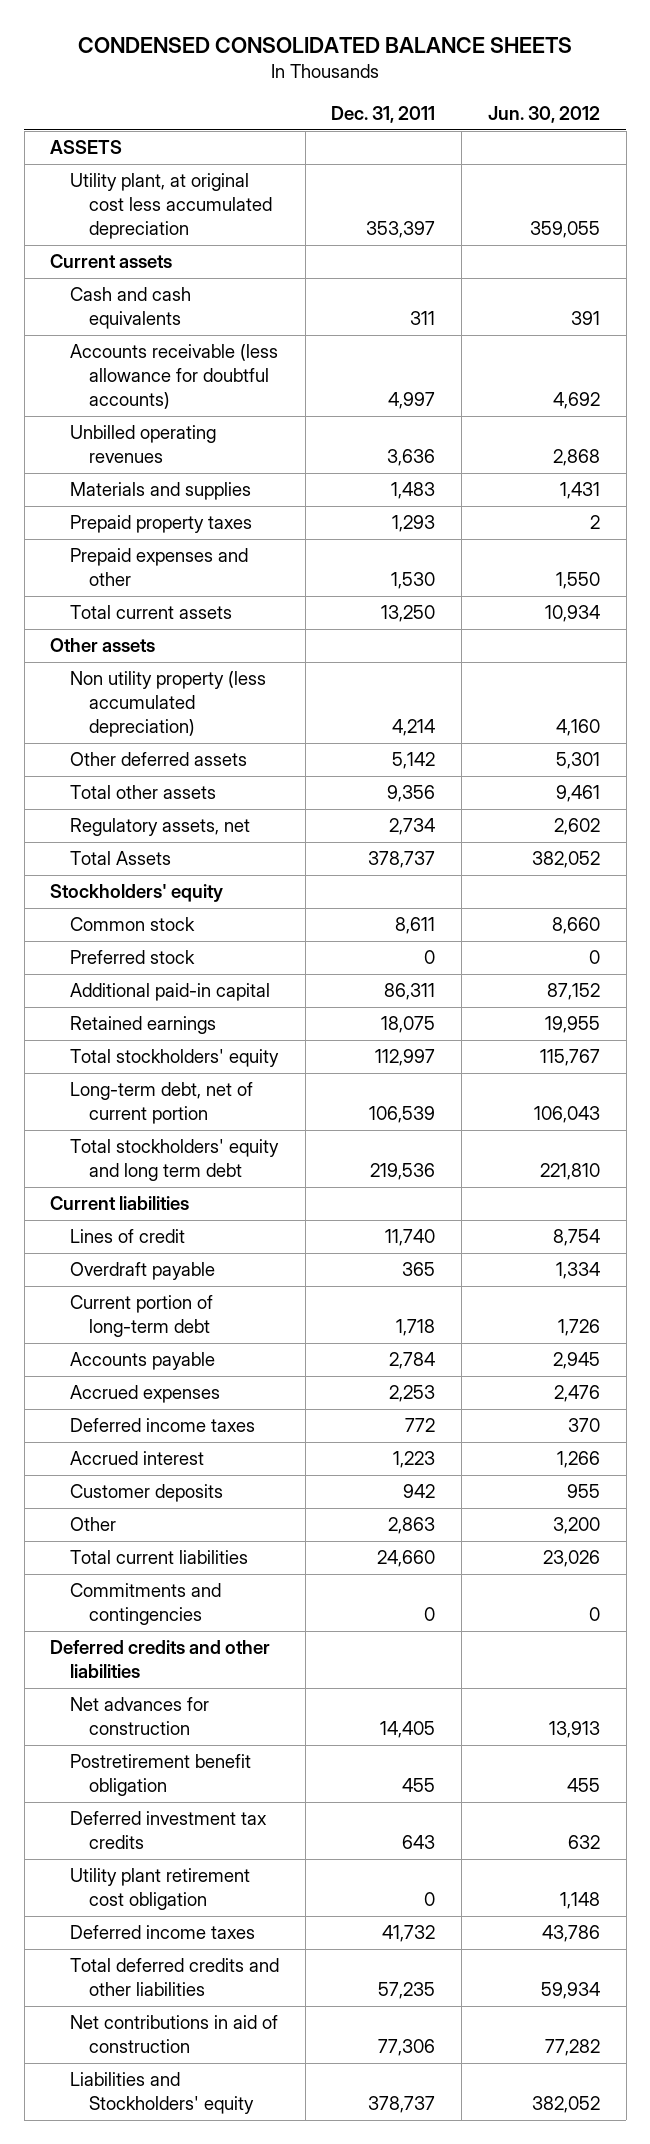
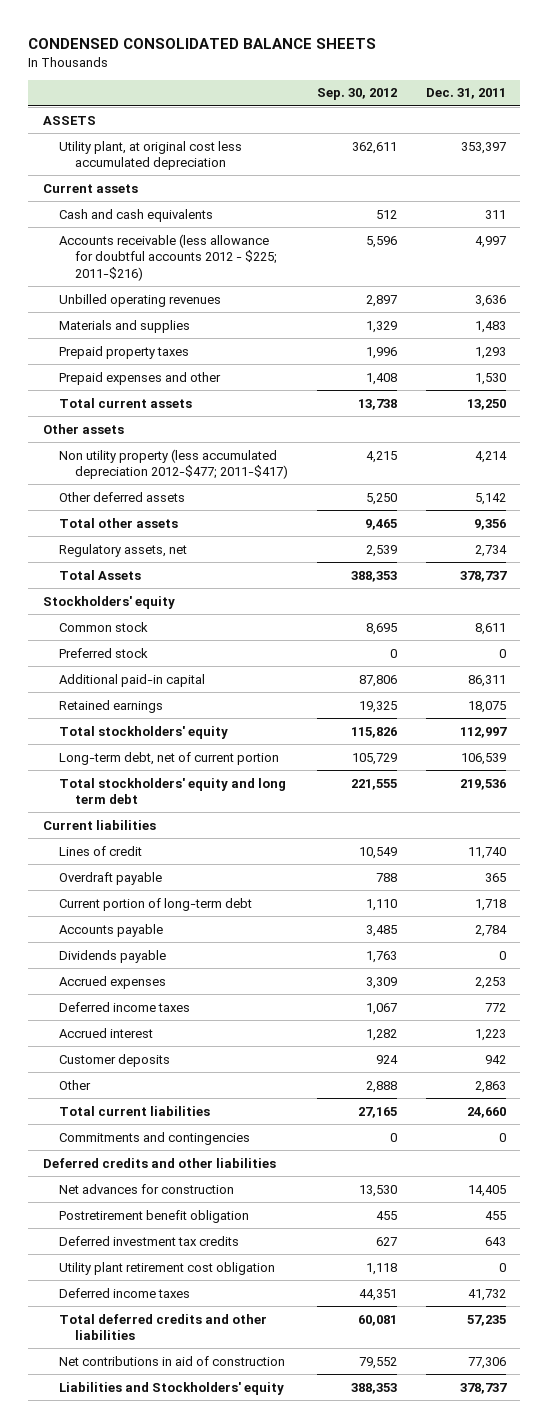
- | Dec. 31, 2011 | Jun. 30, 2012
+ | Sep. 30, 2012 | Dec. 31, 2011
- Accounts receivable (less allowance for doubtful accounts) | 4,997 | 4,692
+ Accounts receivable (less allowance for doubtful accounts 2012 - $225; 2011-$216) | 5,596 | 4,997
- Non utility property (less accumulated depreciation) | 4,214 | 4,160
+ Non utility property (less accumulated depreciation 2012-$477; 2011-$417) | 4,215 | 4,214
+ Dividends payable | 1,763 | 0

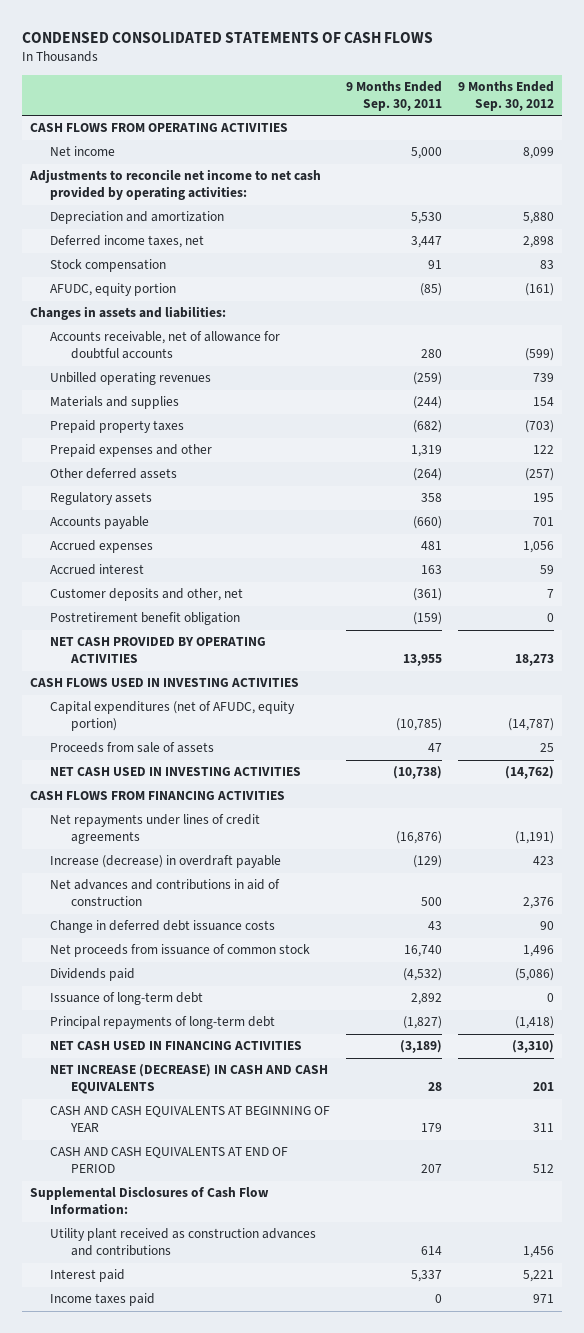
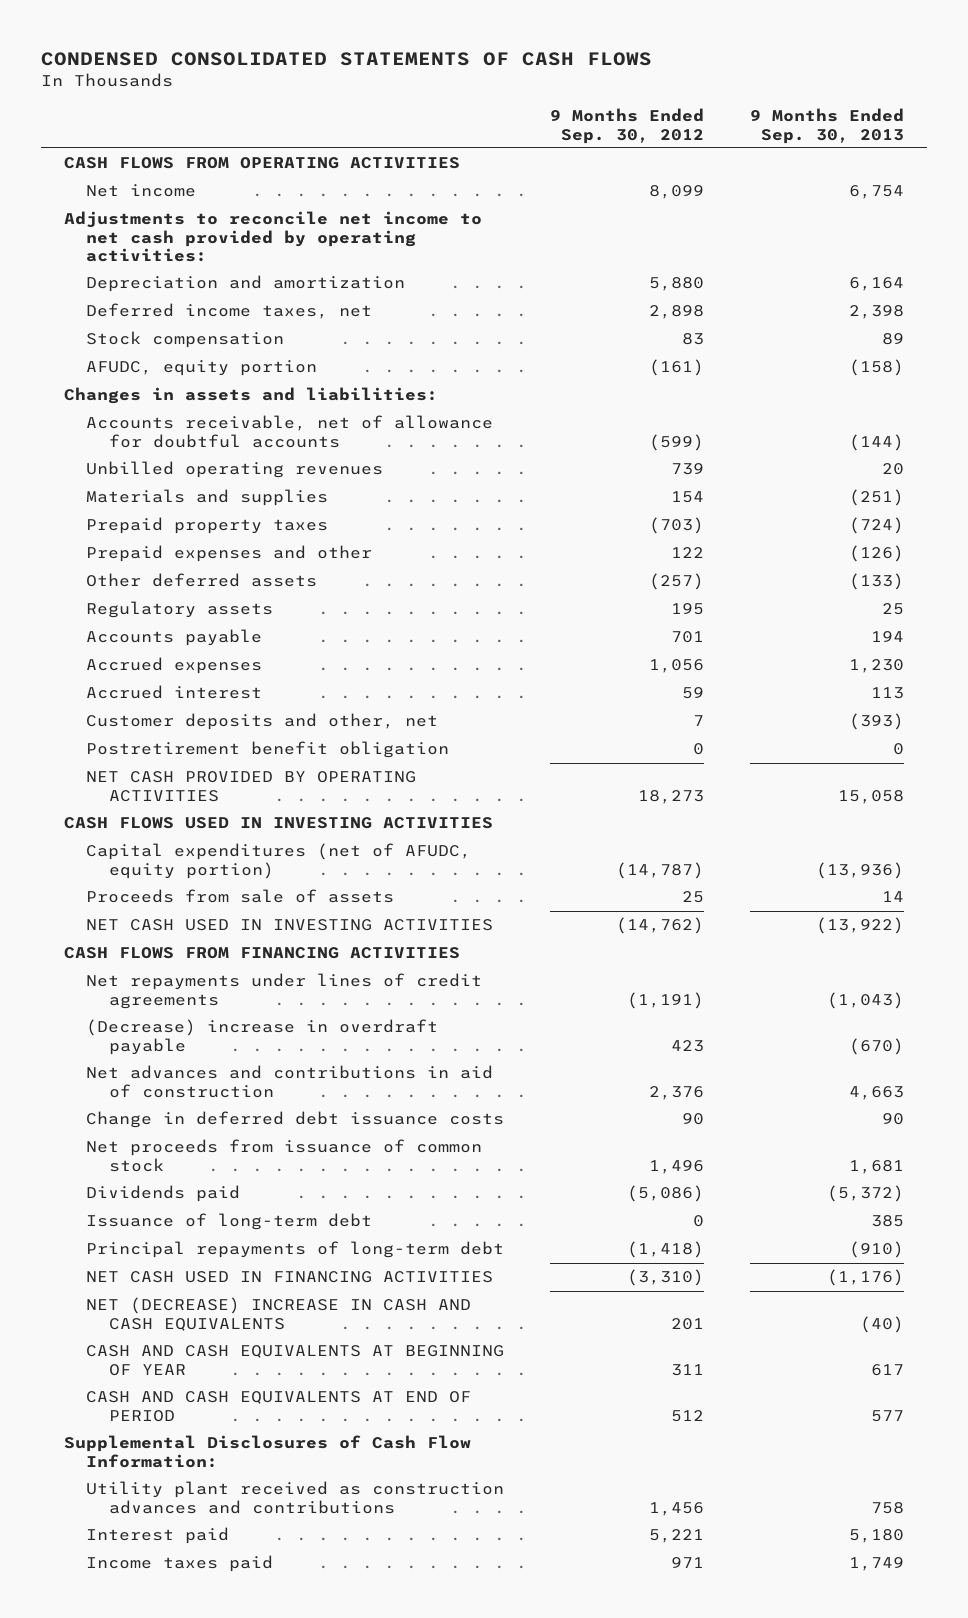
- | 9 Months Ended Sep. 30, 2011 | 9 Months Ended Sep. 30, 2012
+ | 9 Months Ended Sep. 30, 2012 | 9 Months Ended Sep. 30, 2013
- Increase (decrease) in overdraft payable | (129) | 423
+ (Decrease) increase in overdraft payable | 423 | (670)
- NET INCREASE (DECREASE) IN CASH AND CASH EQUIVALENTS | 28 | 201
+ NET (DECREASE) INCREASE IN CASH AND CASH EQUIVALENTS | 201 | (40)

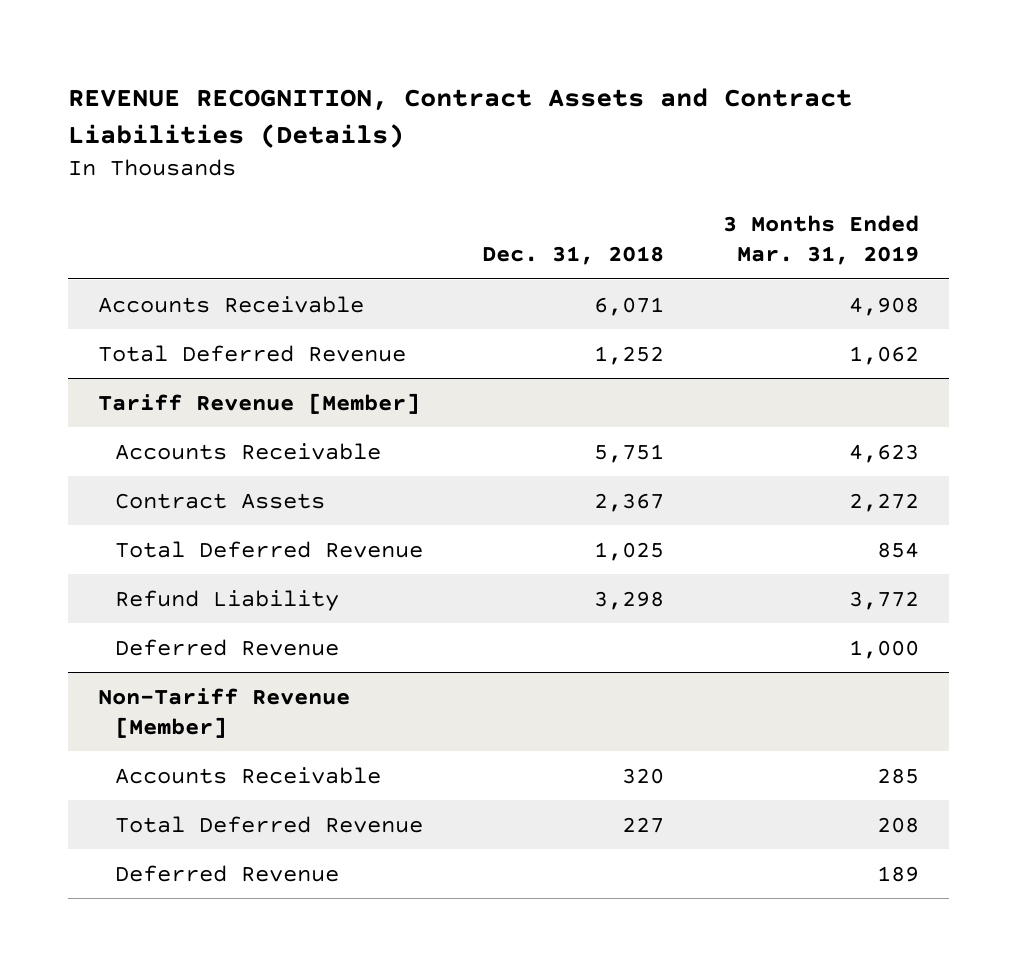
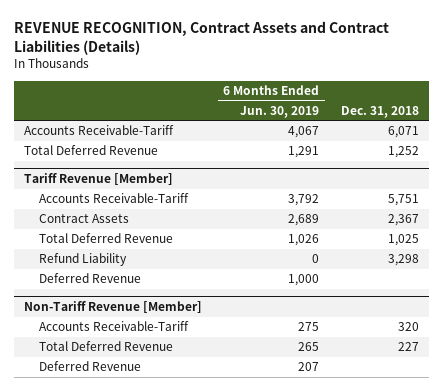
- | Dec. 31, 2018 | 3 Months Ended Mar. 31, 2019
+ | 6 Months Ended Jun. 30, 2019 | Dec. 31, 2018
- Accounts Receivable | 6,071 | 4,908
+ Accounts Receivable-Tariff | 4,067 | 6,071
@ Tariff Revenue [Member]
- Accounts Receivable | 5,751 | 4,623
+ Accounts Receivable-Tariff | 3,792 | 5,751
@ Non-Tariff Revenue [Member]
- Accounts Receivable | 320 | 285
+ Accounts Receivable-Tariff | 275 | 320

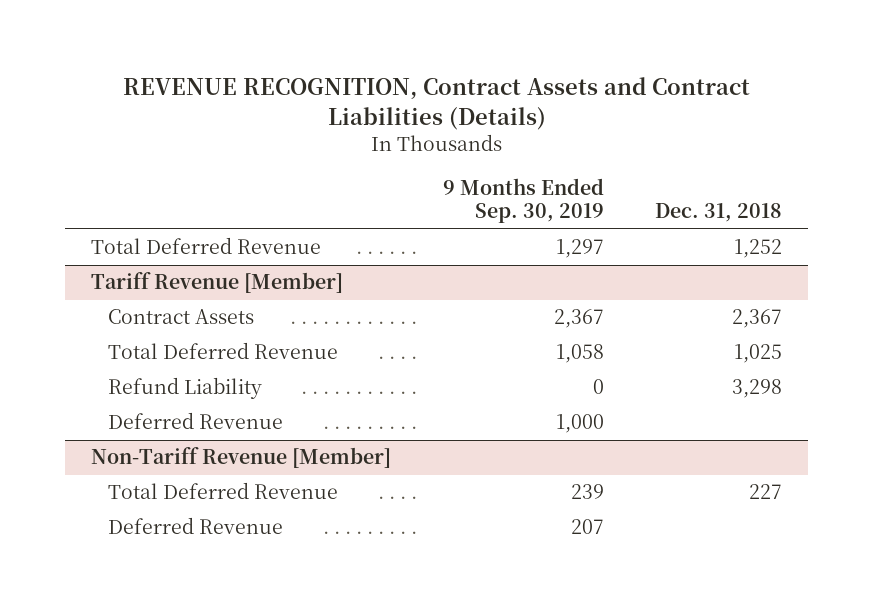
- | 6 Months Ended Jun. 30, 2019 | Dec. 31, 2018
+ | 9 Months Ended Sep. 30, 2019 | Dec. 31, 2018
- Accounts Receivable-Tariff | 4,067 | 6,071
@ Tariff Revenue [Member]
- Accounts Receivable-Tariff | 3,792 | 5,751
@ Non-Tariff Revenue [Member]
- Accounts Receivable-Tariff | 275 | 320

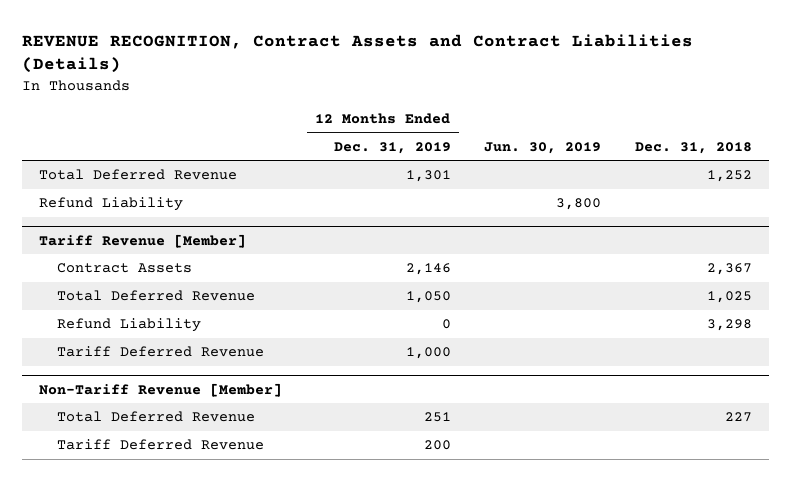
- | 9 Months Ended Sep. 30, 2019 | Dec. 31, 2018
+ | 12 Months Ended Dec. 31, 2019 | Jun. 30, 2019 | Dec. 31, 2018
+ Refund Liability | | 3,800 |
@ Tariff Revenue [Member]
- Deferred Revenue | 1,000 |
+ Tariff Deferred Revenue | 1,000 | |
@ Non-Tariff Revenue [Member]
- Deferred Revenue | 207 |
+ Tariff Deferred Revenue | 200 | |

